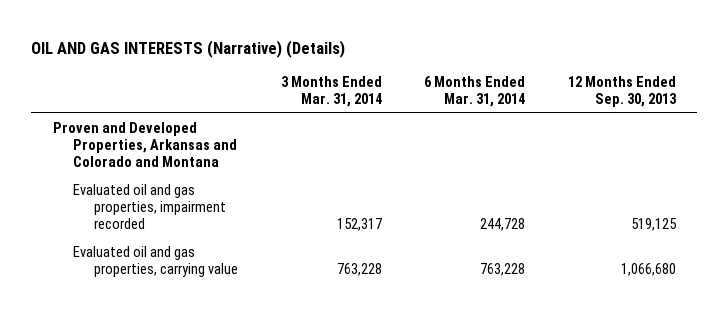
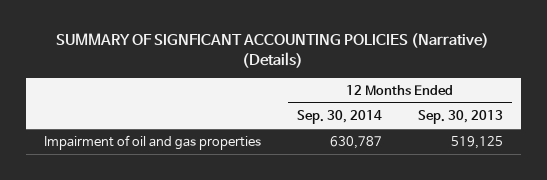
- OIL AND GAS INTERESTS (Narrative) (Details)
+ SUMMARY OF SIGNFICANT ACCOUNTING POLICIES (Narrative) (Details)
- | 3 Months Ended Mar. 31, 2014 | 6 Months Ended Mar. 31, 2014 | 12 Months Ended Sep. 30, 2013
+ | 12 Months Ended Sep. 30, 2014 | 12 Months Ended Sep. 30, 2013
- Proven and Developed Properties, Arkansas and Colorado and Montana
- Evaluated oil and gas properties, impairment recorded | 152,317 | 244,728 | 519,125
- Evaluated oil and gas properties, carrying value | 763,228 | 763,228 | 1,066,680
+ Impairment of oil and gas properties | 630,787 | 519,125

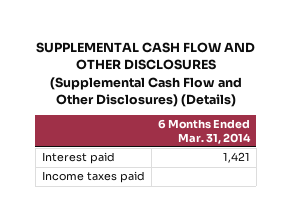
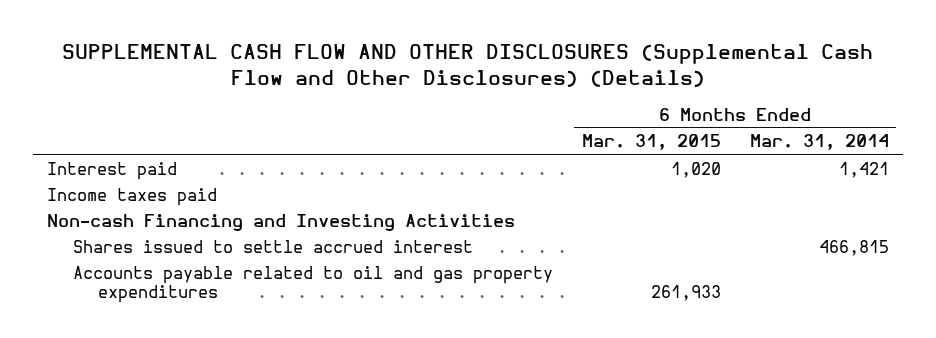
- | 6 Months Ended Mar. 31, 2014
+ | 6 Months Ended Mar. 31, 2015 | 6 Months Ended Mar. 31, 2014
+ Non-cash Financing and Investing Activities
+ Shares issued to settle accrued interest | | 466,815
+ Accounts payable related to oil and gas property expenditures | 261,933 |

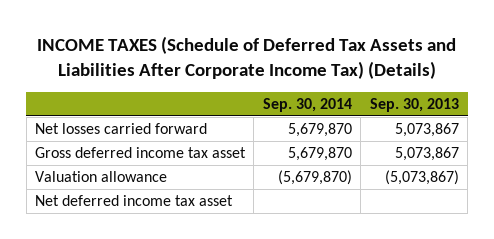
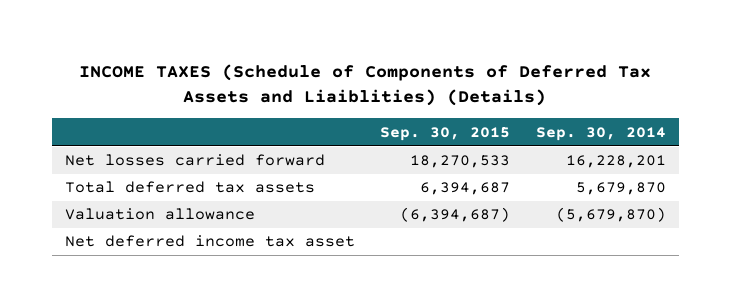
- INCOME TAXES (Schedule of Deferred Tax Assets and Liabilities After Corporate Income Tax) (Details)
+ INCOME TAXES (Schedule of Components of Deferred Tax Assets and Liaiblities) (Details)
- | Sep. 30, 2014 | Sep. 30, 2013
+ | Sep. 30, 2015 | Sep. 30, 2014
- Net losses carried forward | 5,679,870 | 5,073,867
- Gross deferred income tax asset | 5,679,870 | 5,073,867
+ Net losses carried forward | 18,270,533 | 16,228,201
+ Total deferred tax assets | 6,394,687 | 5,679,870

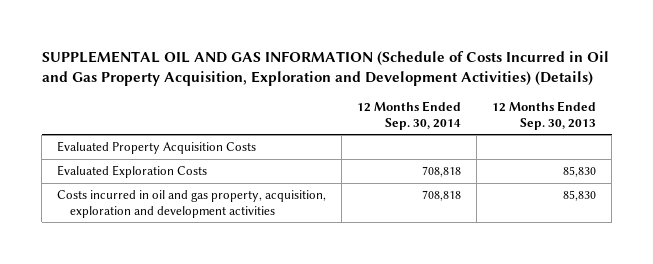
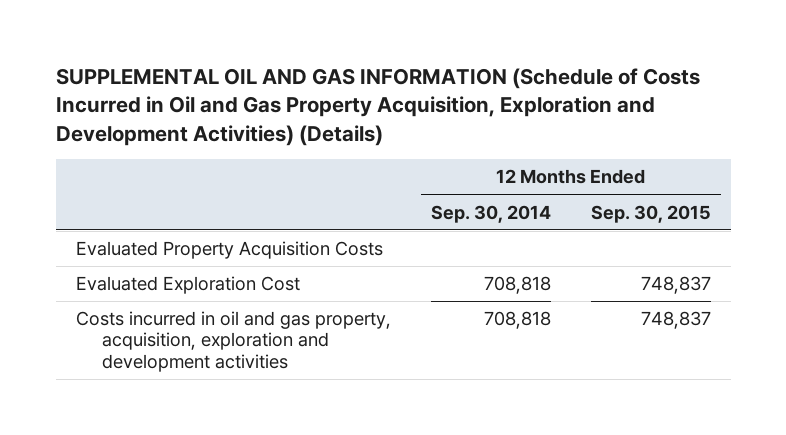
- | 12 Months Ended Sep. 30, 2014 | 12 Months Ended Sep. 30, 2013
+ | 12 Months Ended Sep. 30, 2014 | 12 Months Ended Sep. 30, 2015
- Evaluated Exploration Costs | 708,818 | 85,830
+ Evaluated Exploration Cost | 708,818 | 748,837

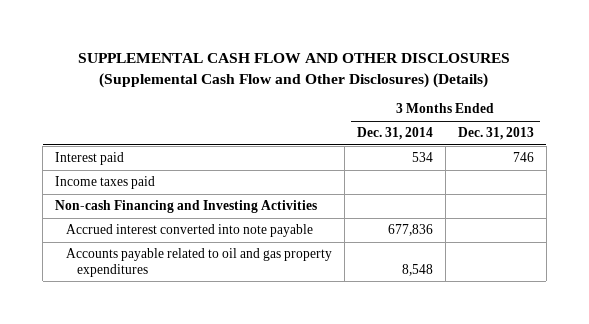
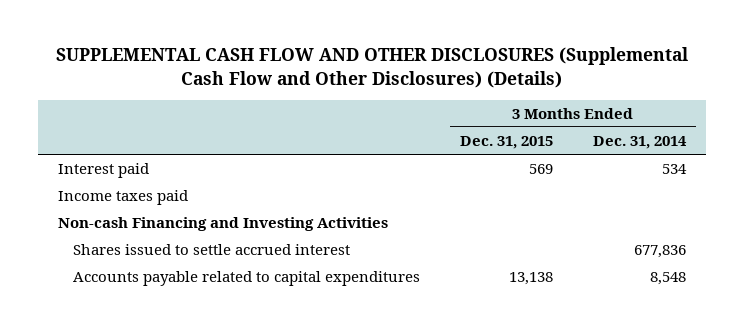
- | 3 Months Ended Dec. 31, 2014 | 3 Months Ended Dec. 31, 2013
+ | 3 Months Ended Dec. 31, 2015 | 3 Months Ended Dec. 31, 2014
- Accrued interest converted into note payable | 677,836 |
- Accounts payable related to oil and gas property expenditures | 8,548 |
+ Shares issued to settle accrued interest | | 677,836
+ Accounts payable related to capital expenditures | 13,138 | 8,548

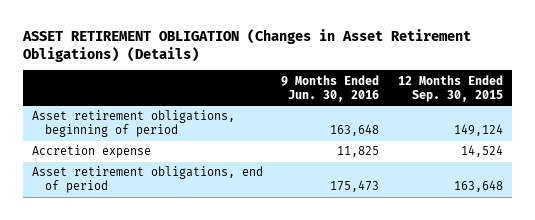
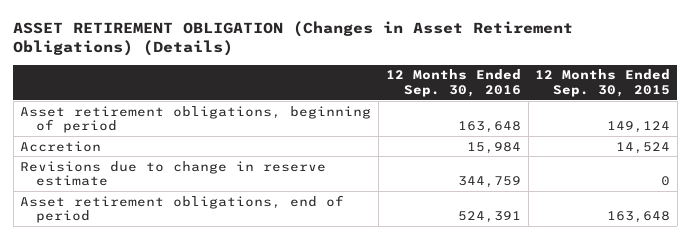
- | 9 Months Ended Jun. 30, 2016 | 12 Months Ended Sep. 30, 2015
+ | 12 Months Ended Sep. 30, 2016 | 12 Months Ended Sep. 30, 2015
- Accretion expense | 11,825 | 14,524
+ Accretion | 15,984 | 14,524
+ Revisions due to change in reserve estimate | 344,759 | 0

